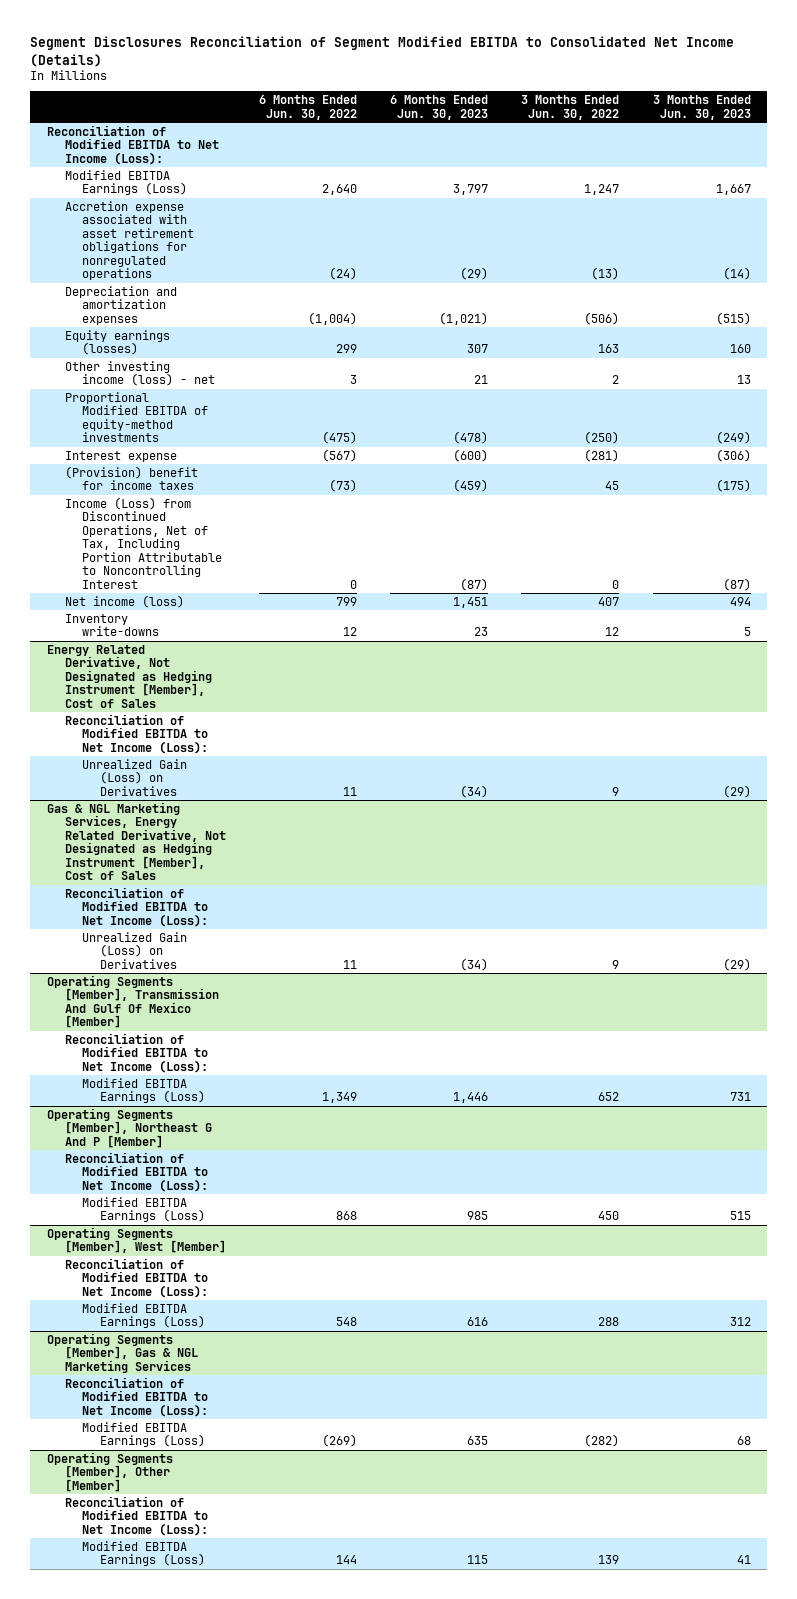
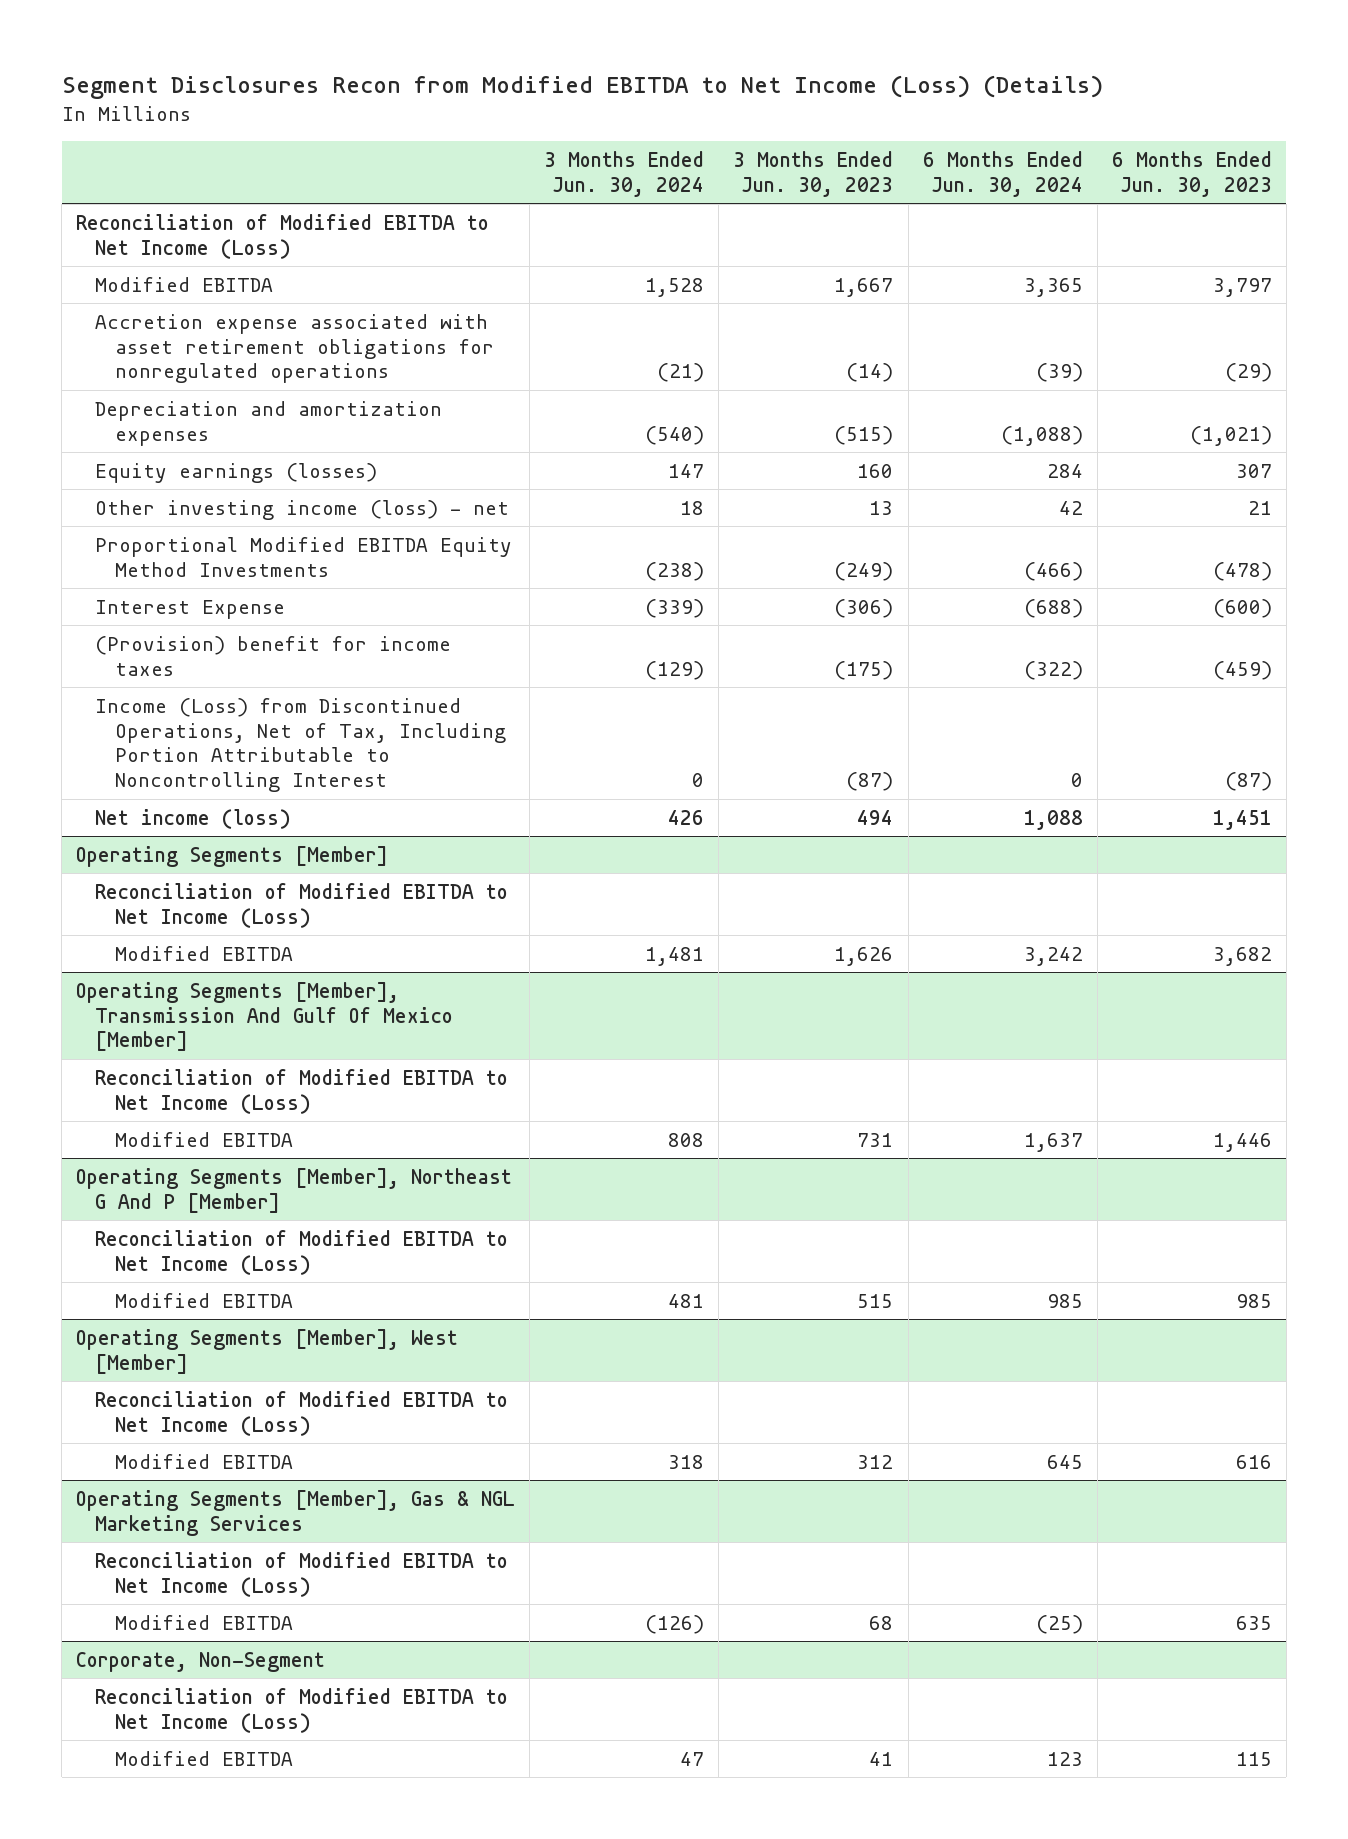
- Segment Disclosures Reconciliation of Segment Modified EBITDA to Consolidated Net Income (Details)
+ Segment Disclosures Recon from Modified EBITDA to Net Income (Loss) (Details)
- | 6 Months Ended Jun. 30, 2022 | 6 Months Ended Jun. 30, 2023 | 3 Months Ended Jun. 30, 2022 | 3 Months Ended Jun. 30, 2023
+ | 3 Months Ended Jun. 30, 2024 | 3 Months Ended Jun. 30, 2023 | 6 Months Ended Jun. 30, 2024 | 6 Months Ended Jun. 30, 2023
- Reconciliation of Modified EBITDA to Net Income (Loss):
- Modified EBITDA Earnings (Loss) | 2,640 | 3,797 | 1,247 | 1,667
+ Reconciliation of Modified EBITDA to Net Income (Loss)
+ Modified EBITDA | 1,528 | 1,667 | 3,365 | 3,797
- Proportional Modified EBITDA of equity-method investments | (475) | (478) | (250) | (249)
- Interest expense | (567) | (600) | (281) | (306)
+ Proportional Modified EBITDA Equity Method Investments | (238) | (249) | (466) | (478)
+ Interest Expense | (339) | (306) | (688) | (600)
- Inventory write-downs | 12 | 23 | 12 | 5
- Energy Related Derivative, Not Designated as Hedging Instrument [Member], Cost of Sales
- Reconciliation of Modified EBITDA to Net Income (Loss):
- Unrealized Gain (Loss) on Derivatives | 11 | (34) | 9 | (29)
- Gas & NGL Marketing Services, Energy Related Derivative, Not Designated as Hedging Instrument [Member], Cost of Sales
- Reconciliation of Modified EBITDA to Net Income (Loss):
- Unrealized Gain (Loss) on Derivatives | 11 | (34) | 9 | (29)
+ Operating Segments [Member]
+ Reconciliation of Modified EBITDA to Net Income (Loss)
+ Modified EBITDA | 1,481 | 1,626 | 3,242 | 3,682
@ Operating Segments [Member], Transmission And Gulf Of Mexico [Member]
- Reconciliation of Modified EBITDA to Net Income (Loss):
- Modified EBITDA Earnings (Loss) | 1,349 | 1,446 | 652 | 731
+ Reconciliation of Modified EBITDA to Net Income (Loss)
+ Modified EBITDA | 808 | 731 | 1,637 | 1,446
@ Operating Segments [Member], Northeast G And P [Member]
- Reconciliation of Modified EBITDA to Net Income (Loss):
- Modified EBITDA Earnings (Loss) | 868 | 985 | 450 | 515
+ Reconciliation of Modified EBITDA to Net Income (Loss)
+ Modified EBITDA | 481 | 515 | 985 | 985
@ Operating Segments [Member], West [Member]
- Reconciliation of Modified EBITDA to Net Income (Loss):
- Modified EBITDA Earnings (Loss) | 548 | 616 | 288 | 312
+ Reconciliation of Modified EBITDA to Net Income (Loss)
+ Modified EBITDA | 318 | 312 | 645 | 616
@ Operating Segments [Member], Gas & NGL Marketing Services
- Reconciliation of Modified EBITDA to Net Income (Loss):
- Modified EBITDA Earnings (Loss) | (269) | 635 | (282) | 68
- Operating Segments [Member], Other [Member]
- Reconciliation of Modified EBITDA to Net Income (Loss):
- Modified EBITDA Earnings (Loss) | 144 | 115 | 139 | 41
@ Operating Segments [Member], Gas & NGL Marketing Services
+ Reconciliation of Modified EBITDA to Net Income (Loss)
+ Modified EBITDA | (126) | 68 | (25) | 635
+ Corporate, Non-Segment
+ Reconciliation of Modified EBITDA to Net Income (Loss)
+ Modified EBITDA | 47 | 41 | 123 | 115

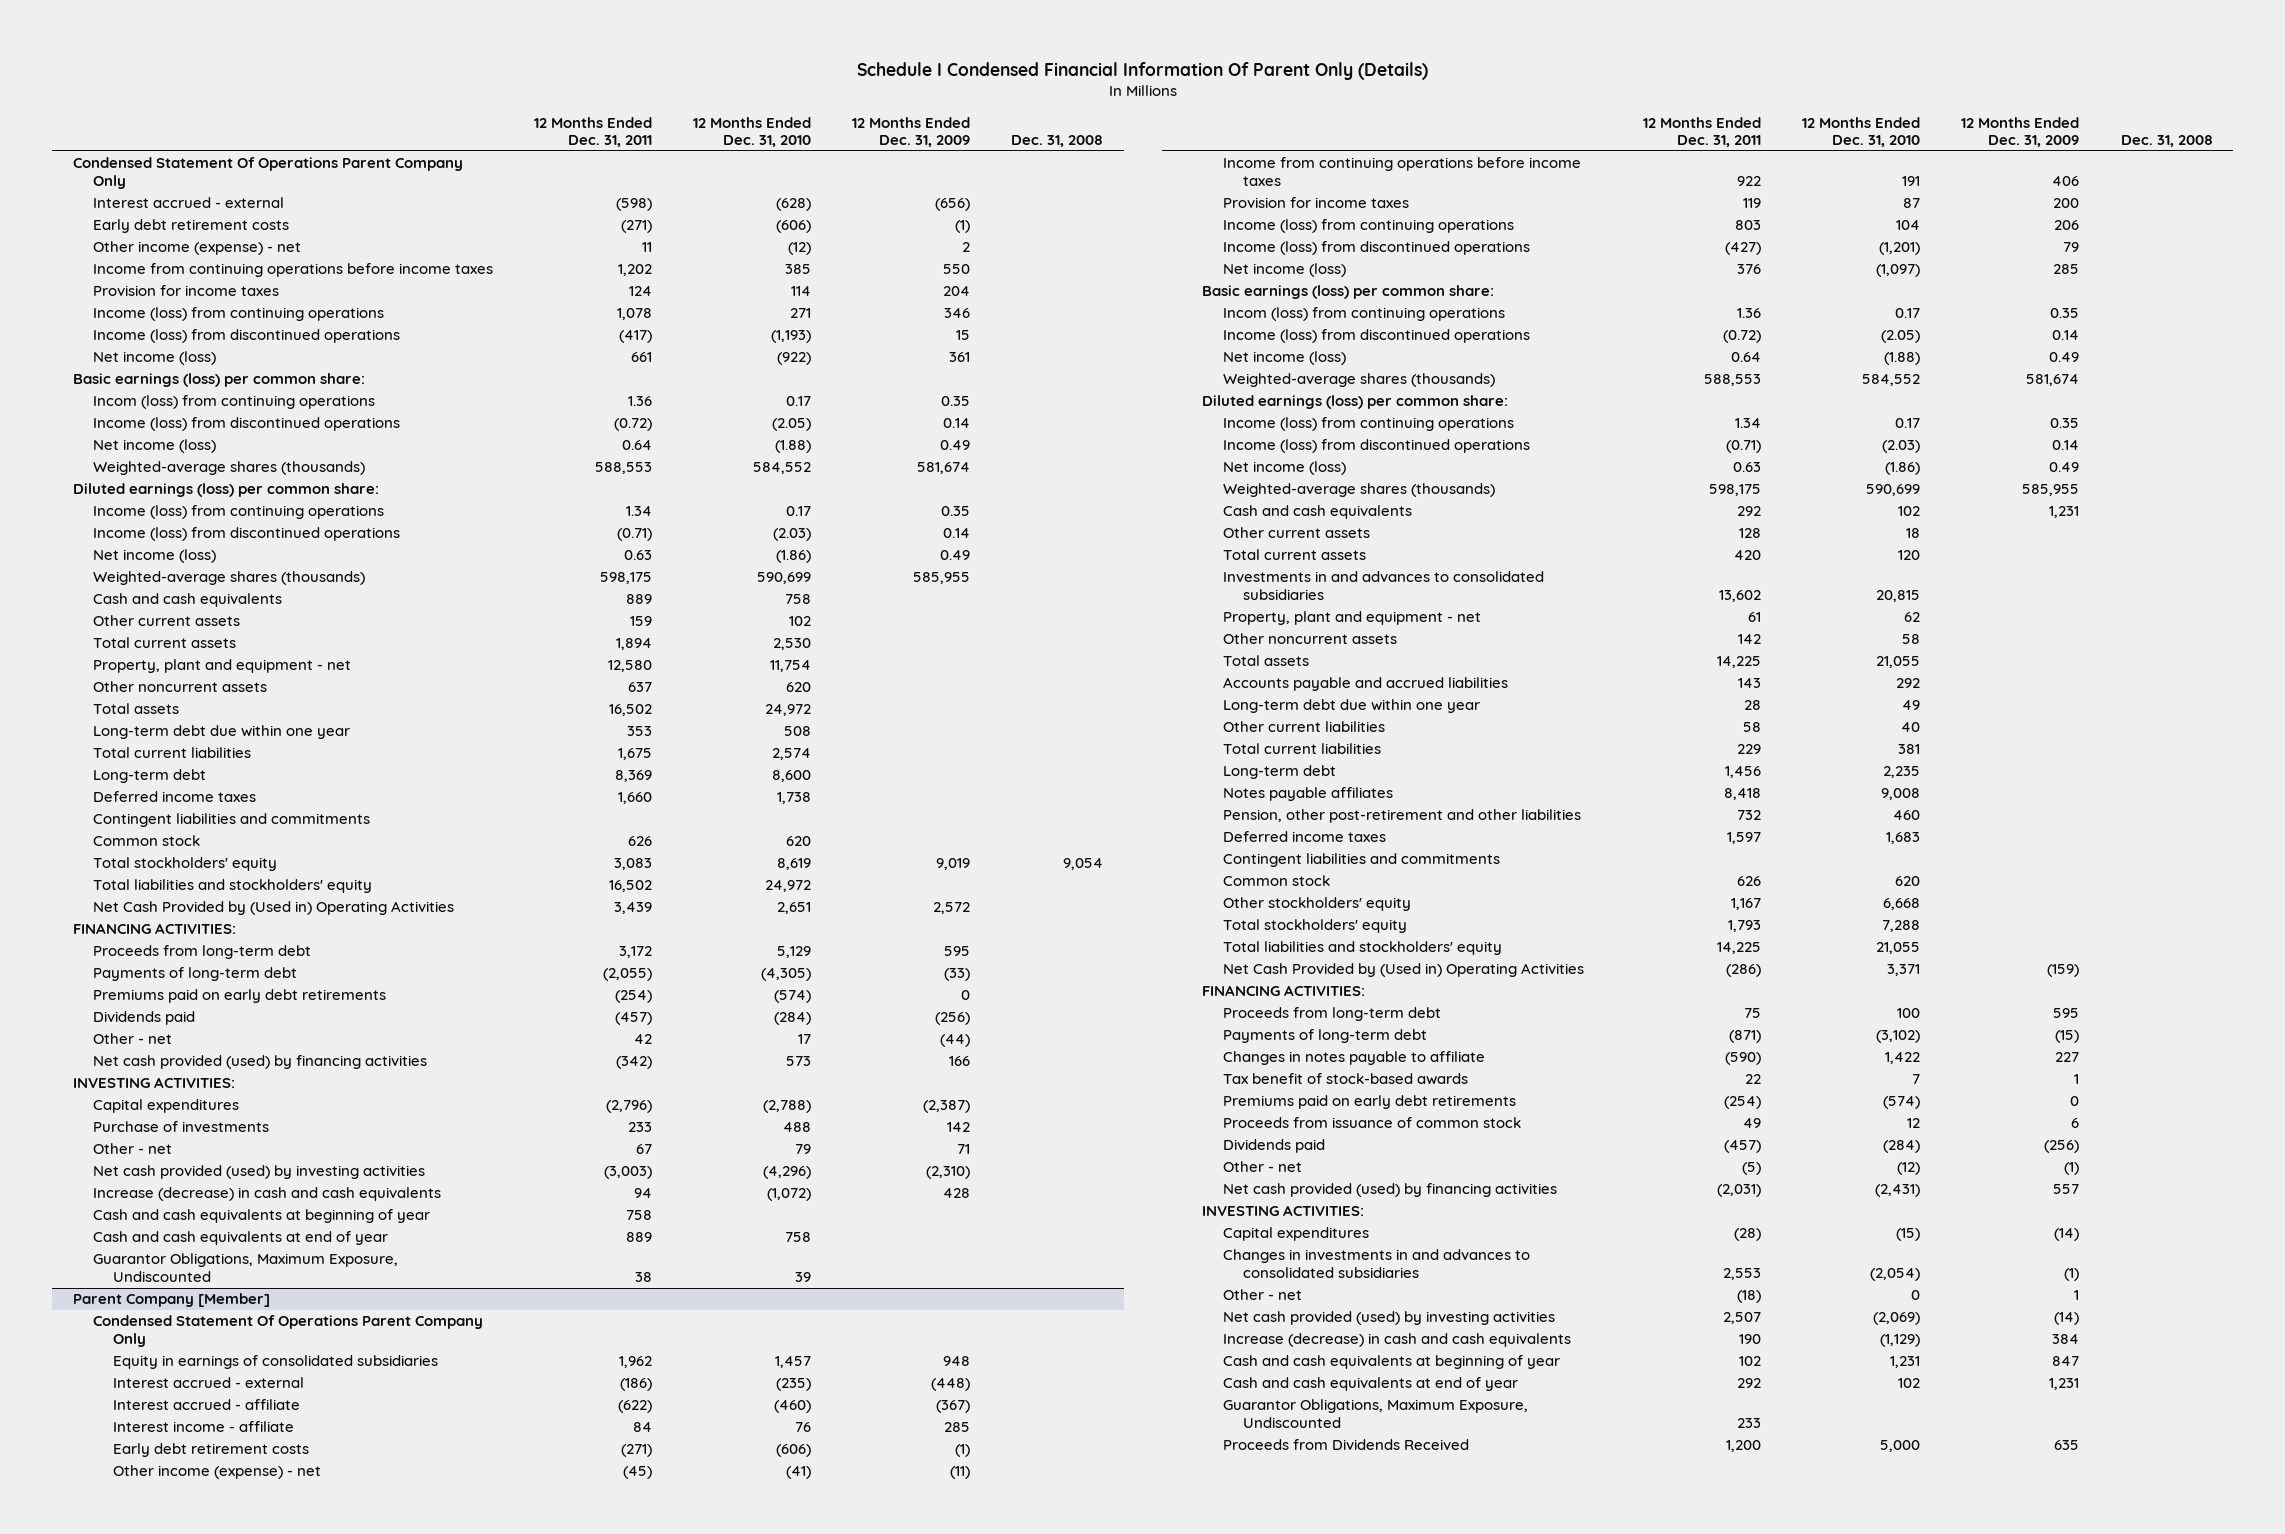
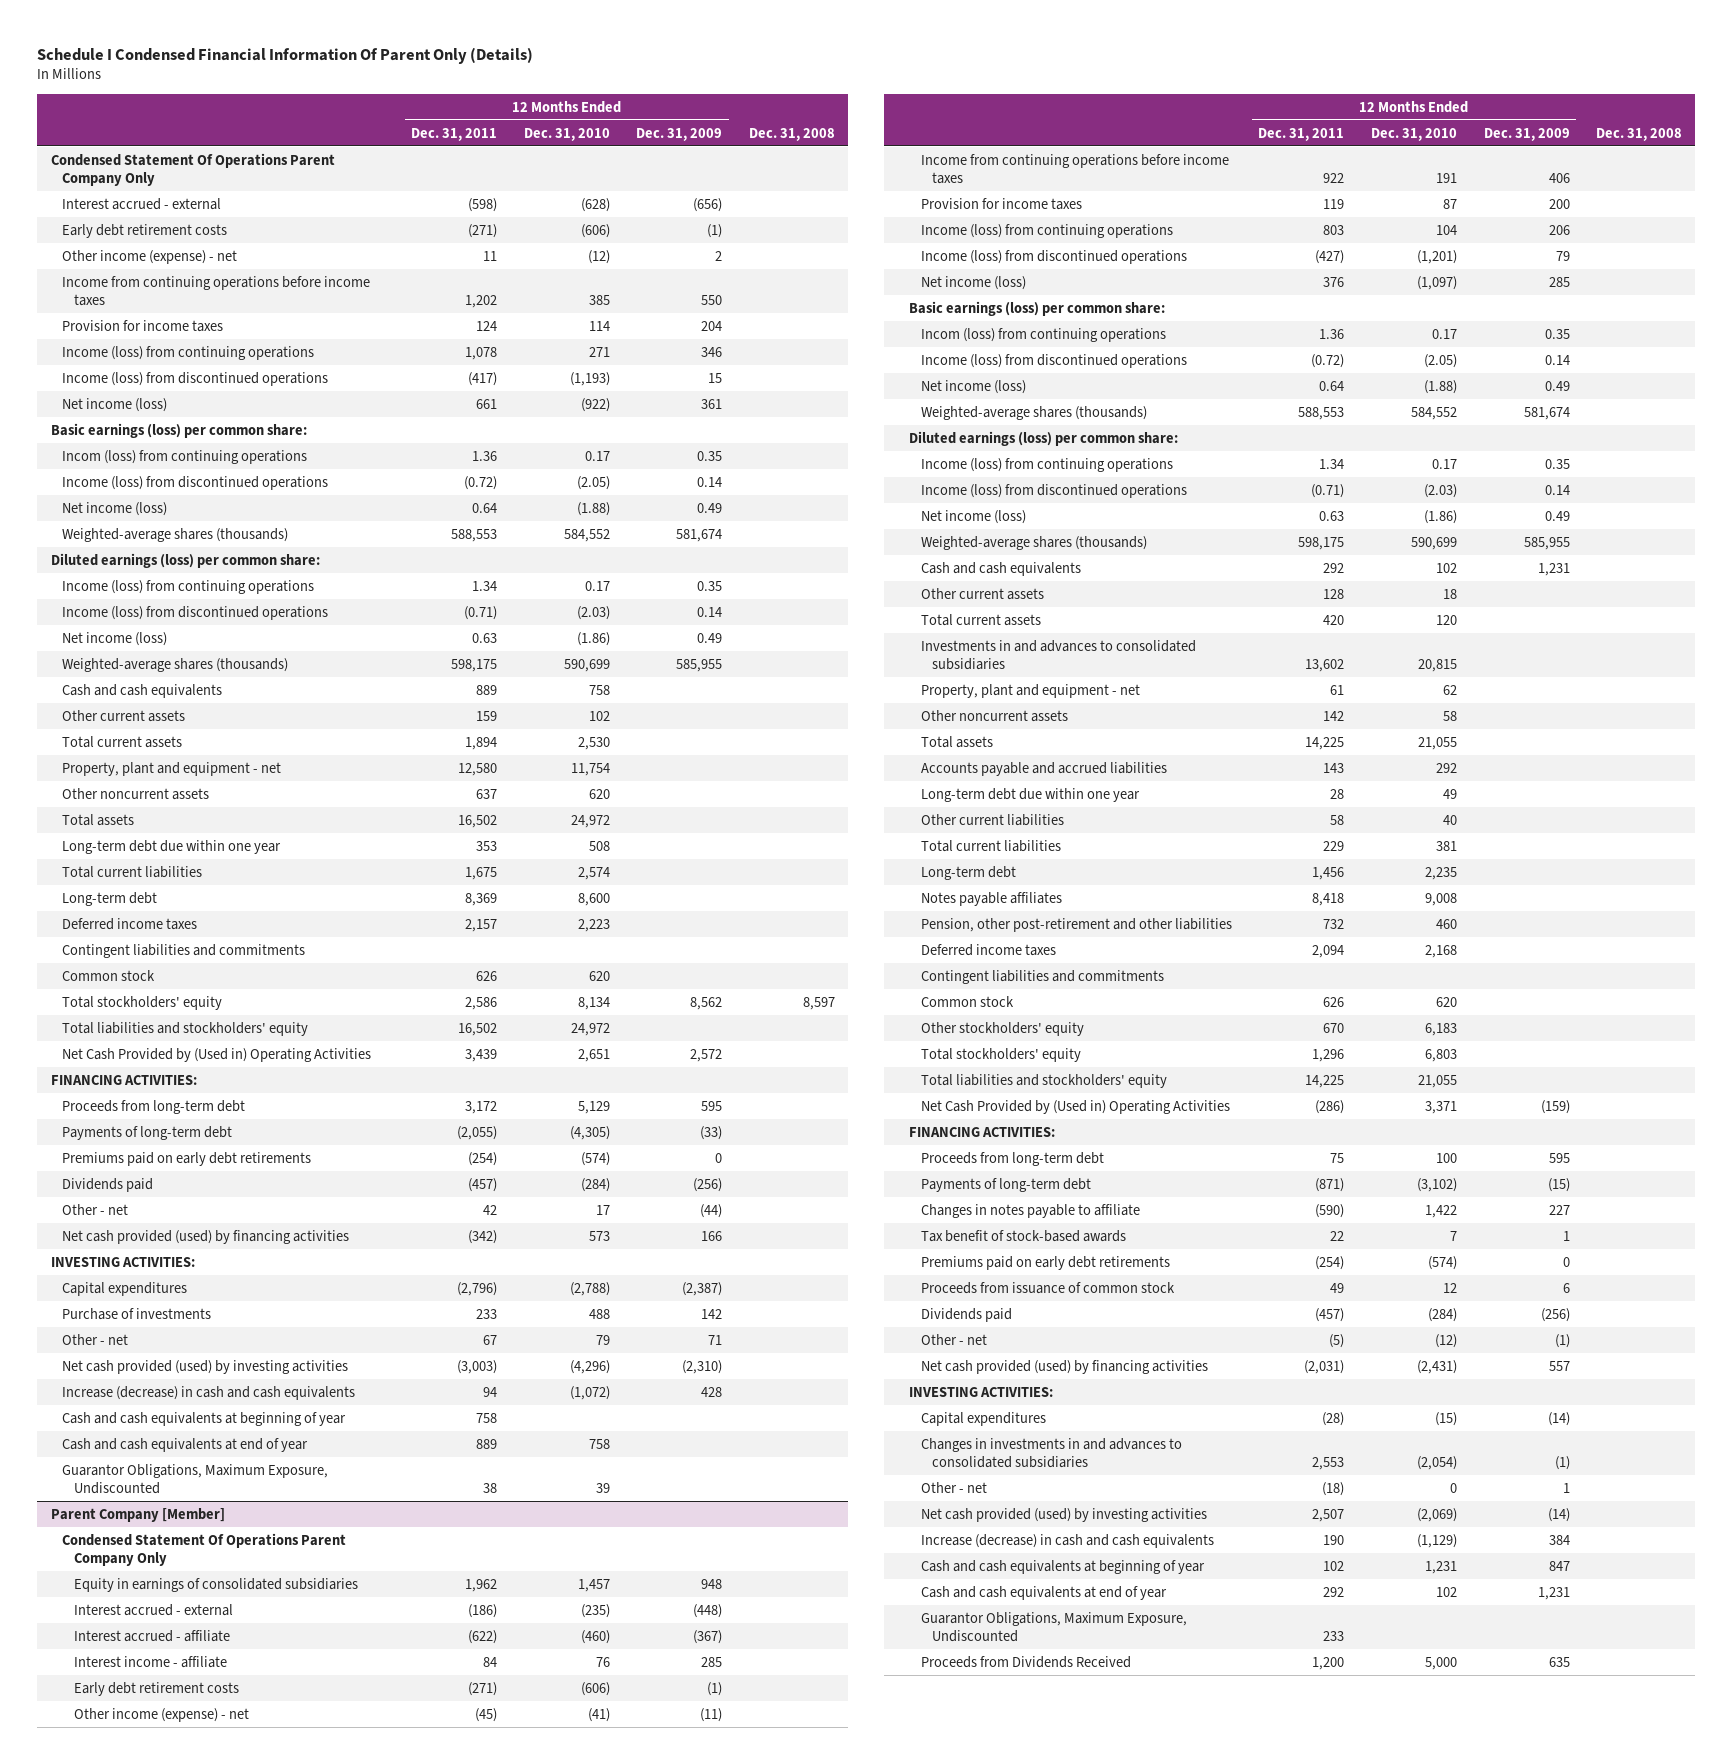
- Deferred income taxes | 1,660 | 1,738 | |
+ Deferred income taxes | 2,157 | 2,223 | |
- Total stockholders' equity | 3,083 | 8,619 | 9,019 | 9,054
+ Total stockholders' equity | 2,586 | 8,134 | 8,562 | 8,597
@ Parent Company [Member]
- Deferred income taxes | 1,597 | 1,683 | |
+ Deferred income taxes | 2,094 | 2,168 | |
- Other stockholders' equity | 1,167 | 6,668 | |
- Total stockholders' equity | 1,793 | 7,288 | |
+ Other stockholders' equity | 670 | 6,183 | |
+ Total stockholders' equity | 1,296 | 6,803 | |

